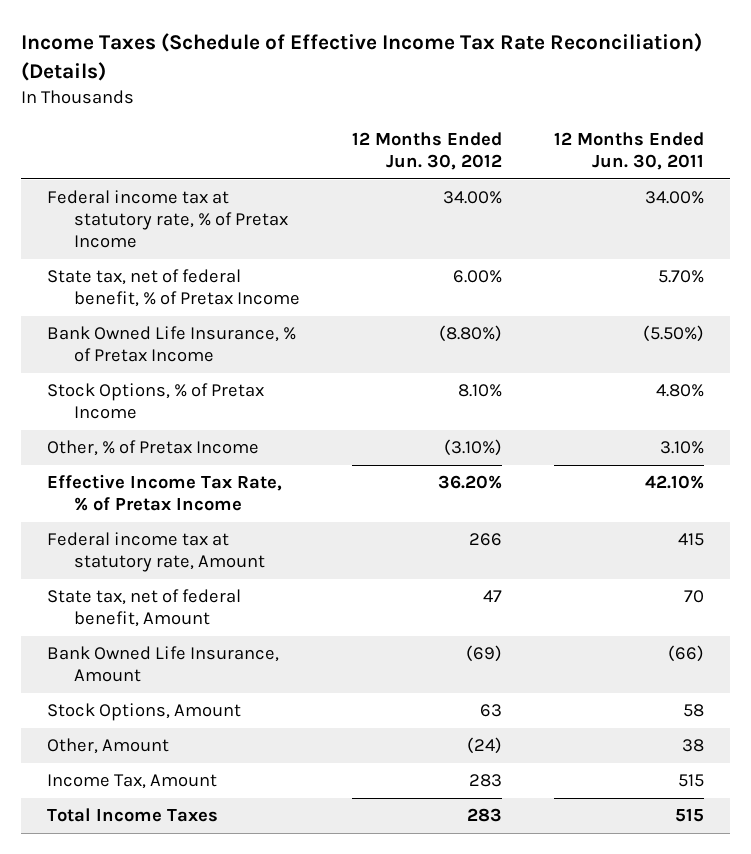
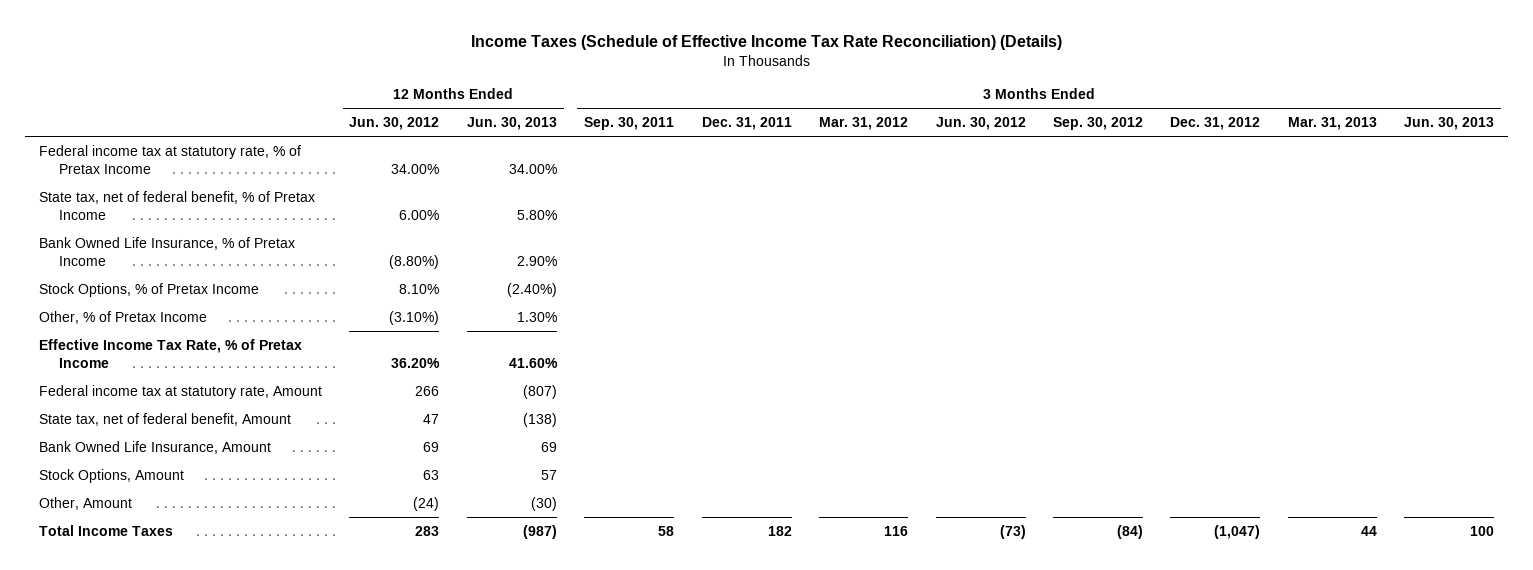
- | 12 Months Ended Jun. 30, 2012 | 12 Months Ended Jun. 30, 2011
+ | 12 Months Ended Jun. 30, 2012 | 12 Months Ended Jun. 30, 2013 | 3 Months Ended Sep. 30, 2011 | 3 Months Ended Dec. 31, 2011 | 3 Months Ended Mar. 31, 2012 | 3 Months Ended Jun. 30, 2012 | 3 Months Ended Sep. 30, 2012 | 3 Months Ended Dec. 31, 2012 | 3 Months Ended Mar. 31, 2013 | 3 Months Ended Jun. 30, 2013
- Bank Owned Life Insurance, Amount | (69) | (66)
+ Bank Owned Life Insurance, Amount | 69 | 69 | | | | | | | |
- Income Tax, Amount | 283 | 515

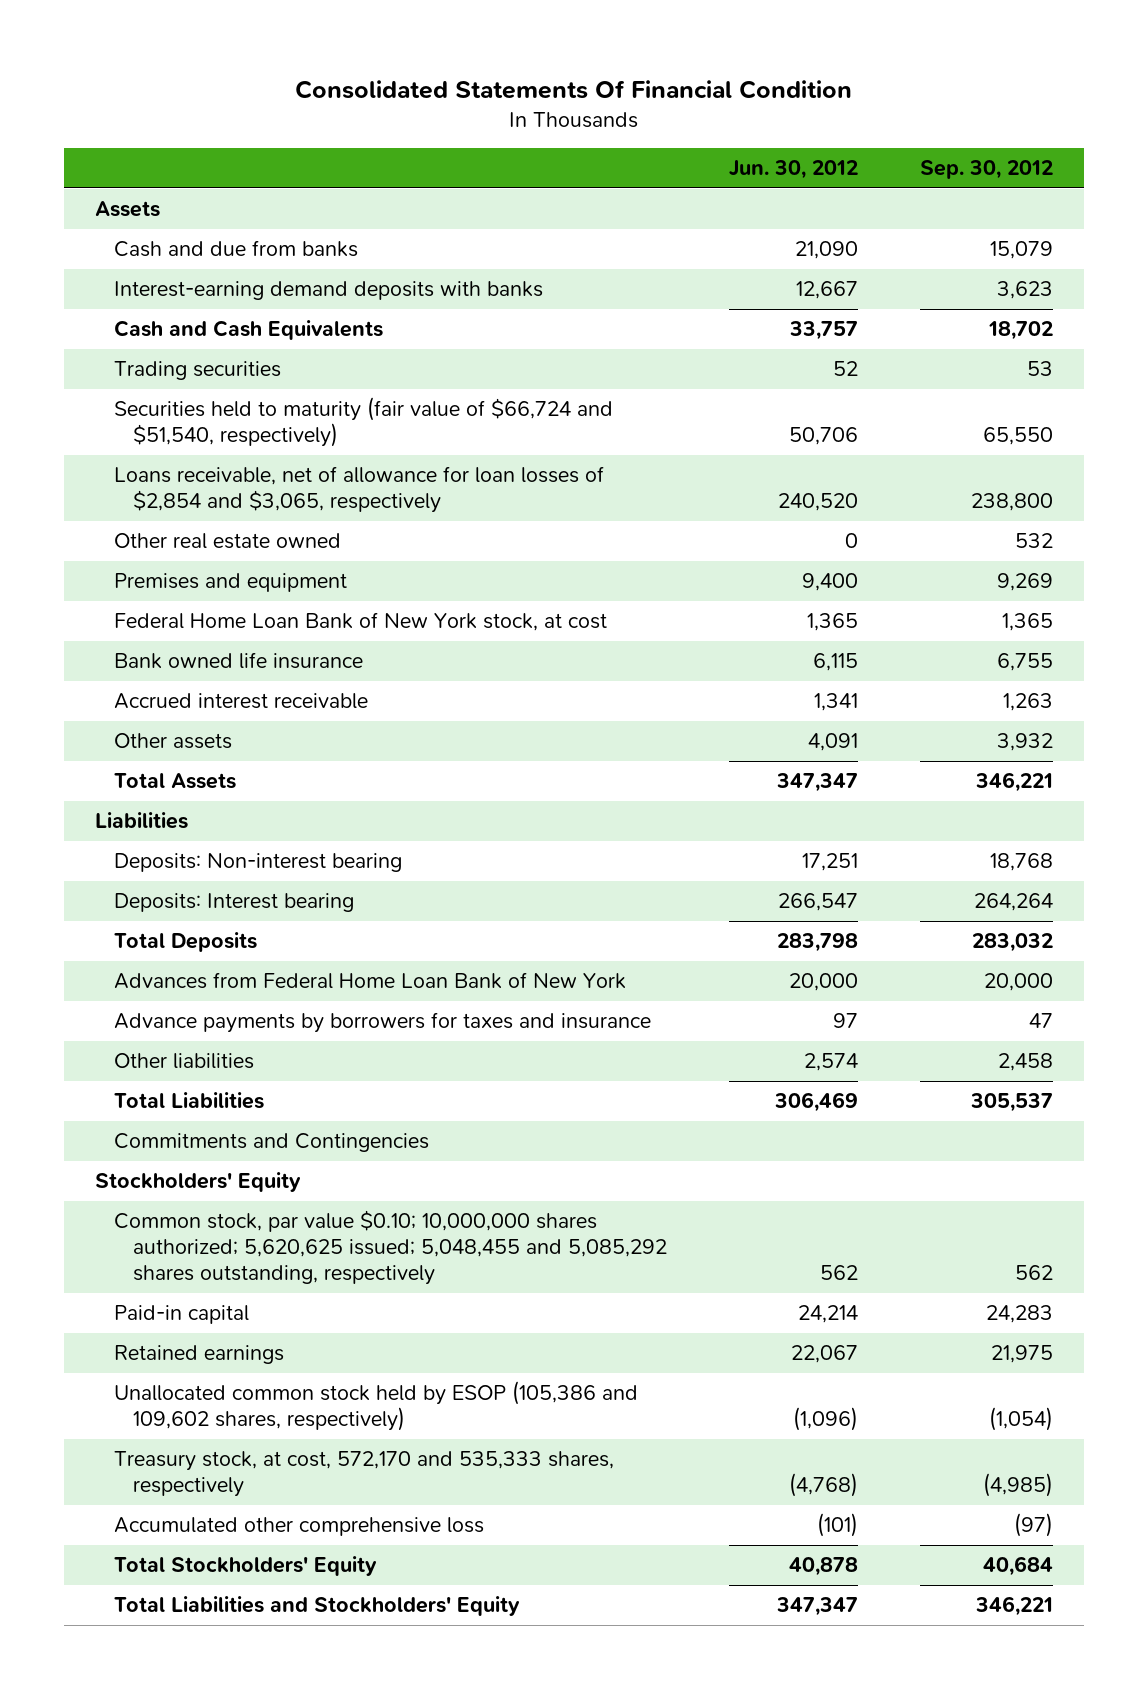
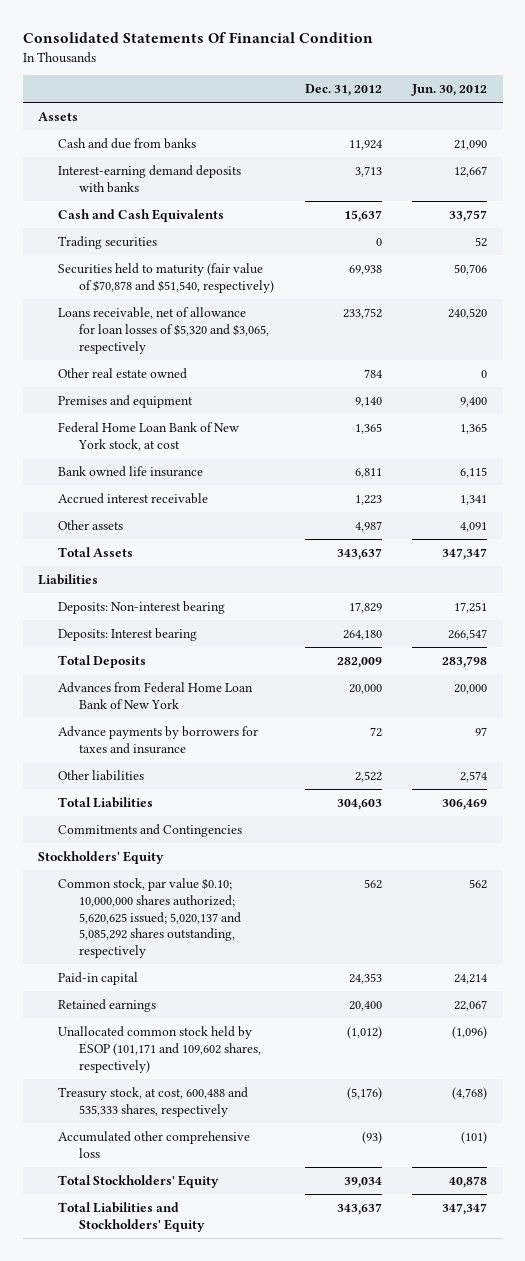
- | Jun. 30, 2012 | Sep. 30, 2012
+ | Dec. 31, 2012 | Jun. 30, 2012
- Securities held to maturity (fair value of $66,724 and $51,540, respectively) | 50,706 | 65,550
- Loans receivable, net of allowance for loan losses of $2,854 and $3,065, respectively | 240,520 | 238,800
+ Securities held to maturity (fair value of $70,878 and $51,540, respectively) | 69,938 | 50,706
+ Loans receivable, net of allowance for loan losses of $5,320 and $3,065, respectively | 233,752 | 240,520
- Common stock, par value $0.10; 10,000,000 shares authorized; 5,620,625 issued; 5,048,455 and 5,085,292 shares outstanding, respectively | 562 | 562
+ Common stock, par value $0.10; 10,000,000 shares authorized; 5,620,625 issued; 5,020,137 and 5,085,292 shares outstanding, respectively | 562 | 562
- Unallocated common stock held by ESOP (105,386 and 109,602 shares, respectively) | (1,096) | (1,054)
- Treasury stock, at cost, 572,170 and 535,333 shares, respectively | (4,768) | (4,985)
+ Unallocated common stock held by ESOP (101,171 and 109,602 shares, respectively) | (1,012) | (1,096)
+ Treasury stock, at cost, 600,488 and 535,333 shares, respectively | (5,176) | (4,768)

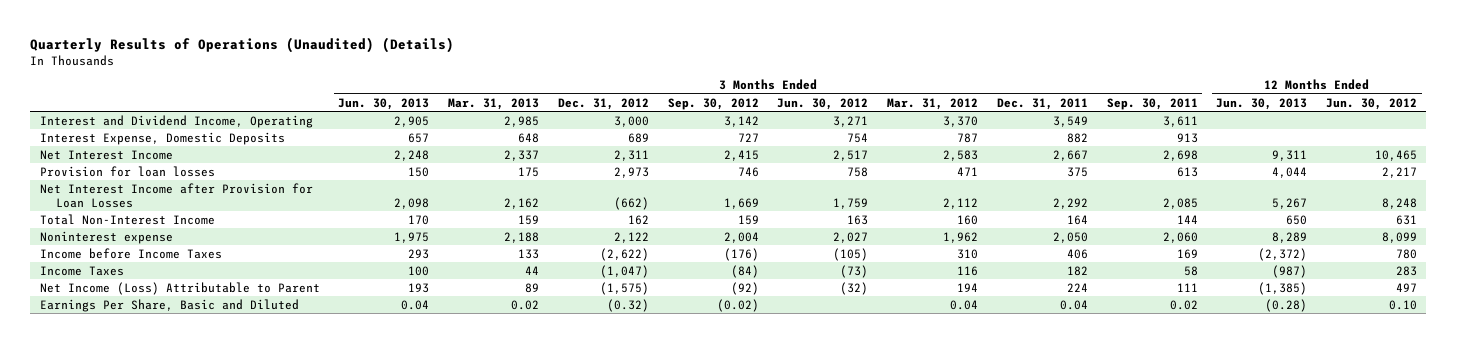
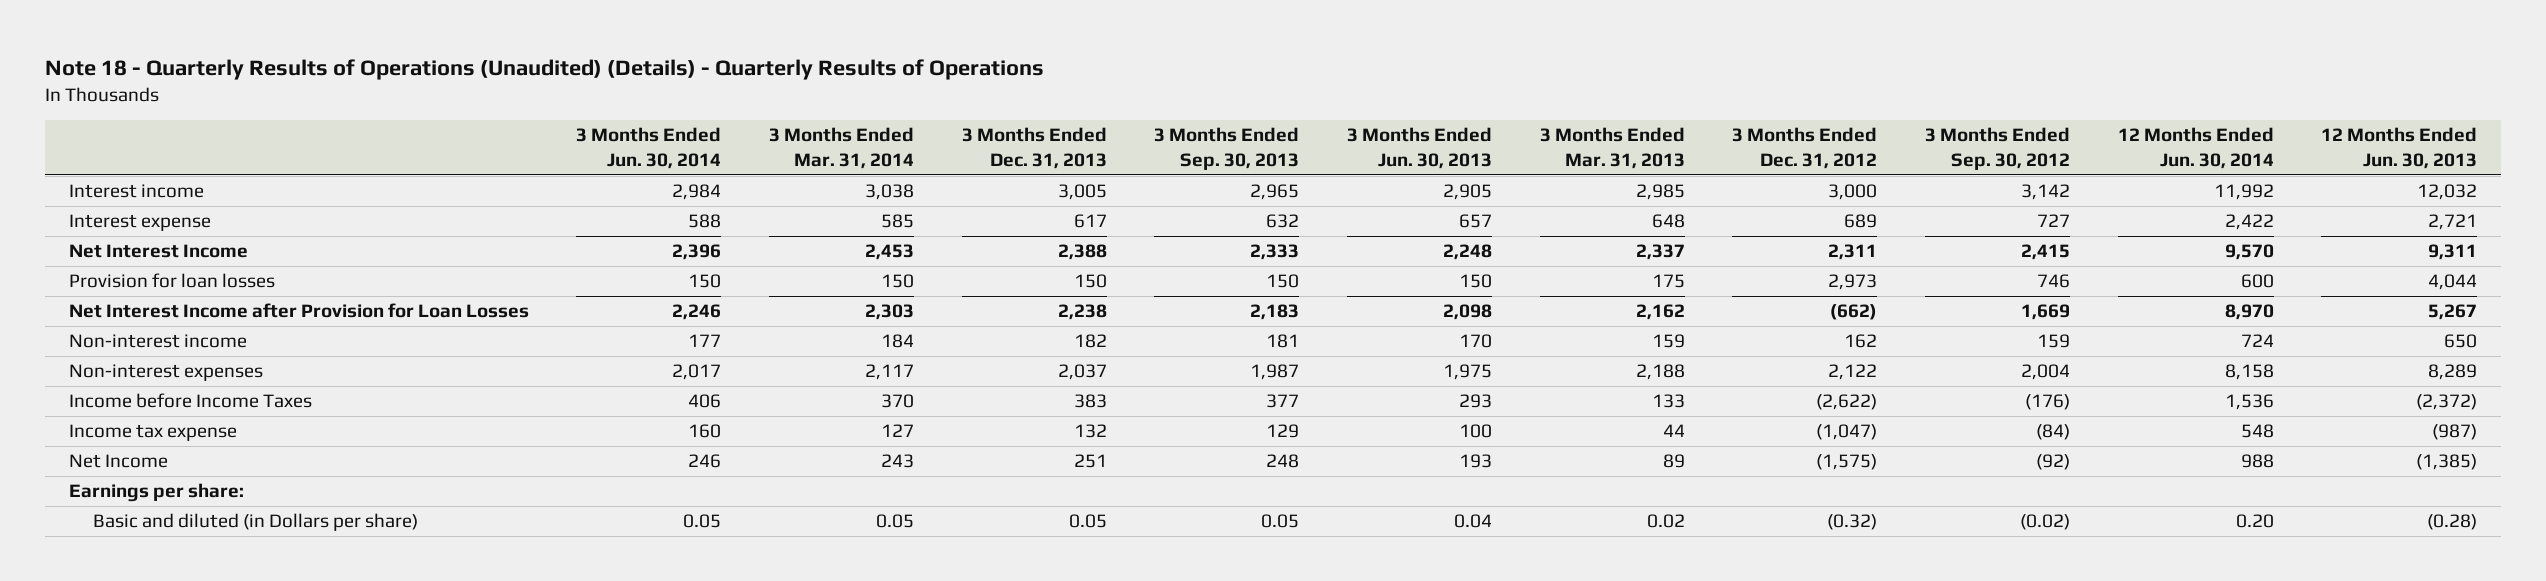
- Quarterly Results of Operations (Unaudited) (Details)
+ Note 18 - Quarterly Results of Operations (Unaudited) (Details) - Quarterly Results of Operations
- | 3 Months Ended Jun. 30, 2013 | 3 Months Ended Mar. 31, 2013 | 3 Months Ended Dec. 31, 2012 | 3 Months Ended Sep. 30, 2012 | 3 Months Ended Jun. 30, 2012 | 3 Months Ended Mar. 31, 2012 | 3 Months Ended Dec. 31, 2011 | 3 Months Ended Sep. 30, 2011 | 12 Months Ended Jun. 30, 2013 | 12 Months Ended Jun. 30, 2012
+ | 3 Months Ended Jun. 30, 2014 | 3 Months Ended Mar. 31, 2014 | 3 Months Ended Dec. 31, 2013 | 3 Months Ended Sep. 30, 2013 | 3 Months Ended Jun. 30, 2013 | 3 Months Ended Mar. 31, 2013 | 3 Months Ended Dec. 31, 2012 | 3 Months Ended Sep. 30, 2012 | 12 Months Ended Jun. 30, 2014 | 12 Months Ended Jun. 30, 2013
- Interest and Dividend Income, Operating | 2,905 | 2,985 | 3,000 | 3,142 | 3,271 | 3,370 | 3,549 | 3,611 | |
- Interest Expense, Domestic Deposits | 657 | 648 | 689 | 727 | 754 | 787 | 882 | 913 | |
+ Interest income | 2,984 | 3,038 | 3,005 | 2,965 | 2,905 | 2,985 | 3,000 | 3,142 | 11,992 | 12,032
+ Interest expense | 588 | 585 | 617 | 632 | 657 | 648 | 689 | 727 | 2,422 | 2,721
- Total Non-Interest Income | 170 | 159 | 162 | 159 | 163 | 160 | 164 | 144 | 650 | 631
- Noninterest expense | 1,975 | 2,188 | 2,122 | 2,004 | 2,027 | 1,962 | 2,050 | 2,060 | 8,289 | 8,099
+ Non-interest income | 177 | 184 | 182 | 181 | 170 | 159 | 162 | 159 | 724 | 650
+ Non-interest expenses | 2,017 | 2,117 | 2,037 | 1,987 | 1,975 | 2,188 | 2,122 | 2,004 | 8,158 | 8,289
- Income Taxes | 100 | 44 | (1,047) | (84) | (73) | 116 | 182 | 58 | (987) | 283
- Net Income (Loss) Attributable to Parent | 193 | 89 | (1,575) | (92) | (32) | 194 | 224 | 111 | (1,385) | 497
- Earnings Per Share, Basic and Diluted | 0.04 | 0.02 | (0.32) | (0.02) | | 0.04 | 0.04 | 0.02 | (0.28) | 0.10
+ Income tax expense | 160 | 127 | 132 | 129 | 100 | 44 | (1,047) | (84) | 548 | (987)
+ Net Income | 246 | 243 | 251 | 248 | 193 | 89 | (1,575) | (92) | 988 | (1,385)
+ Earnings per share:
+ Basic and diluted (in Dollars per share) | 0.05 | 0.05 | 0.05 | 0.05 | 0.04 | 0.02 | (0.32) | (0.02) | 0.20 | (0.28)

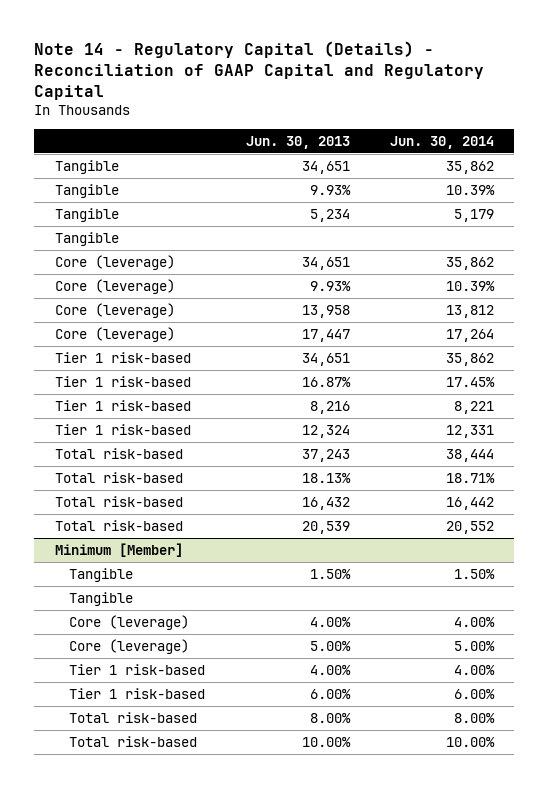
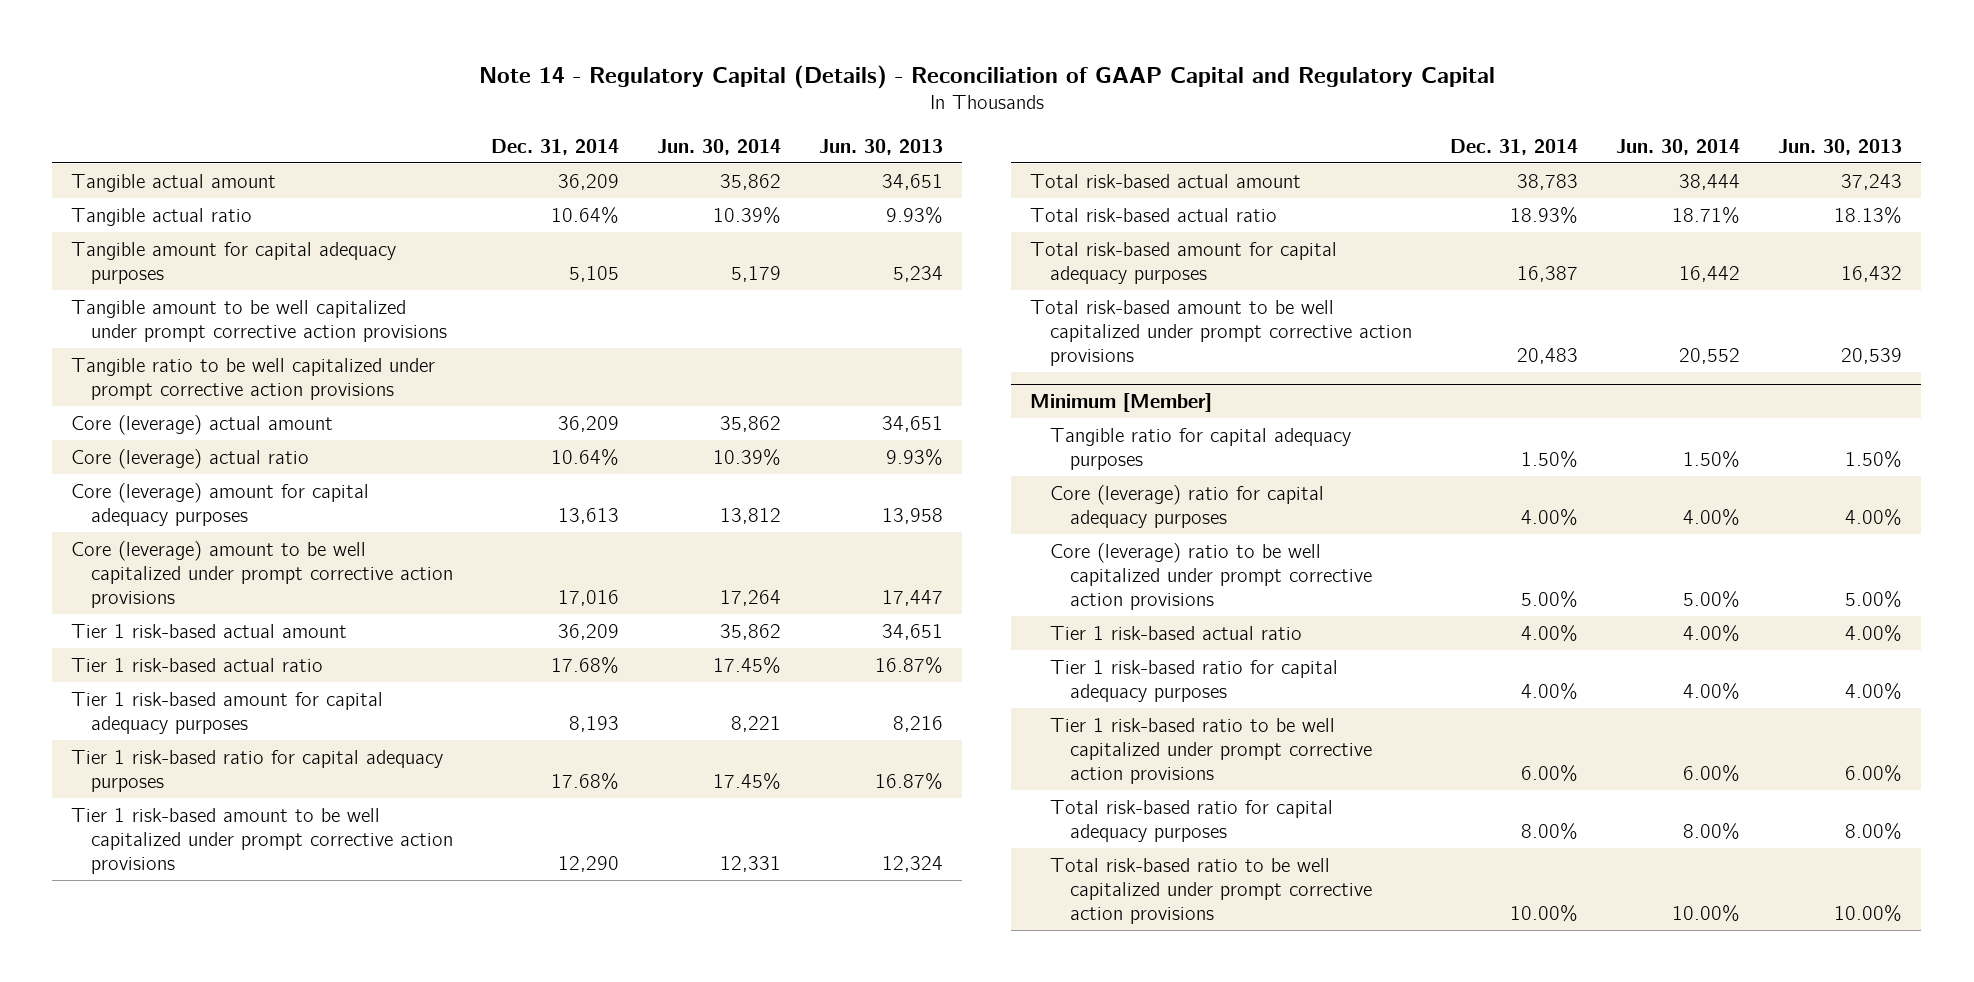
- | Jun. 30, 2013 | Jun. 30, 2014
+ | Dec. 31, 2014 | Jun. 30, 2014 | Jun. 30, 2013
- Tangible | 34,651 | 35,862
- Tangible | 9.93% | 10.39%
- Tangible | 5,234 | 5,179
- Tangible
- Core (leverage) | 34,651 | 35,862
- Core (leverage) | 9.93% | 10.39%
- Core (leverage) | 13,958 | 13,812
- Core (leverage) | 17,447 | 17,264
- Tier 1 risk-based | 34,651 | 35,862
- Tier 1 risk-based | 16.87% | 17.45%
- Tier 1 risk-based | 8,216 | 8,221
- Tier 1 risk-based | 12,324 | 12,331
- Total risk-based | 37,243 | 38,444
- Total risk-based | 18.13% | 18.71%
- Total risk-based | 16,432 | 16,442
- Total risk-based | 20,539 | 20,552
+ Tangible actual amount | 36,209 | 35,862 | 34,651
+ Tangible actual ratio | 10.64% | 10.39% | 9.93%
+ Tangible amount for capital adequacy purposes | 5,105 | 5,179 | 5,234
+ Tangible amount to be well capitalized under prompt corrective action provisions
+ Tangible ratio to be well capitalized under prompt corrective action provisions
+ Core (leverage) actual amount | 36,209 | 35,862 | 34,651
+ Core (leverage) actual ratio | 10.64% | 10.39% | 9.93%
+ Core (leverage) amount for capital adequacy purposes | 13,613 | 13,812 | 13,958
+ Core (leverage) amount to be well capitalized under prompt corrective action provisions | 17,016 | 17,264 | 17,447
+ Tier 1 risk-based actual amount | 36,209 | 35,862 | 34,651
+ Tier 1 risk-based actual ratio | 17.68% | 17.45% | 16.87%
+ Tier 1 risk-based amount for capital adequacy purposes | 8,193 | 8,221 | 8,216
+ Tier 1 risk-based ratio for capital adequacy purposes | 17.68% | 17.45% | 16.87%
+ Tier 1 risk-based amount to be well capitalized under prompt corrective action provisions | 12,290 | 12,331 | 12,324
+ Total risk-based actual amount | 38,783 | 38,444 | 37,243
+ Total risk-based actual ratio | 18.93% | 18.71% | 18.13%
+ Total risk-based amount for capital adequacy purposes | 16,387 | 16,442 | 16,432
+ Total risk-based amount to be well capitalized under prompt corrective action provisions | 20,483 | 20,552 | 20,539
@ Minimum [Member]
- Tangible | 1.50% | 1.50%
- Tangible
- Core (leverage) | 4.00% | 4.00%
- Core (leverage) | 5.00% | 5.00%
- Tier 1 risk-based | 4.00% | 4.00%
- Tier 1 risk-based | 6.00% | 6.00%
- Total risk-based | 8.00% | 8.00%
- Total risk-based | 10.00% | 10.00%
+ Tangible ratio for capital adequacy purposes | 1.50% | 1.50% | 1.50%
+ Core (leverage) ratio for capital adequacy purposes | 4.00% | 4.00% | 4.00%
+ Core (leverage) ratio to be well capitalized under prompt corrective action provisions | 5.00% | 5.00% | 5.00%
+ Tier 1 risk-based actual ratio | 4.00% | 4.00% | 4.00%
+ Tier 1 risk-based ratio for capital adequacy purposes | 4.00% | 4.00% | 4.00%
+ Tier 1 risk-based ratio to be well capitalized under prompt corrective action provisions | 6.00% | 6.00% | 6.00%
+ Total risk-based ratio for capital adequacy purposes | 8.00% | 8.00% | 8.00%
+ Total risk-based ratio to be well capitalized under prompt corrective action provisions | 10.00% | 10.00% | 10.00%

